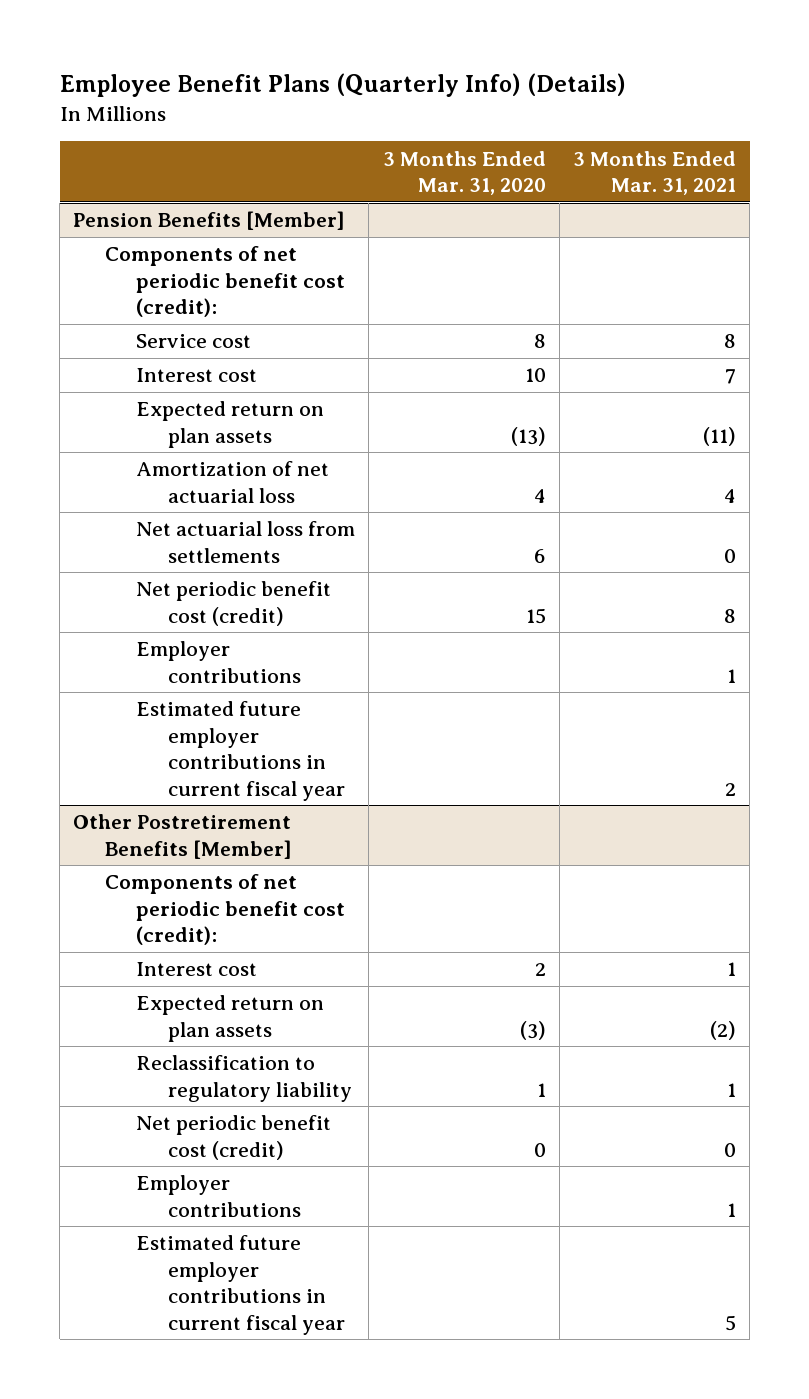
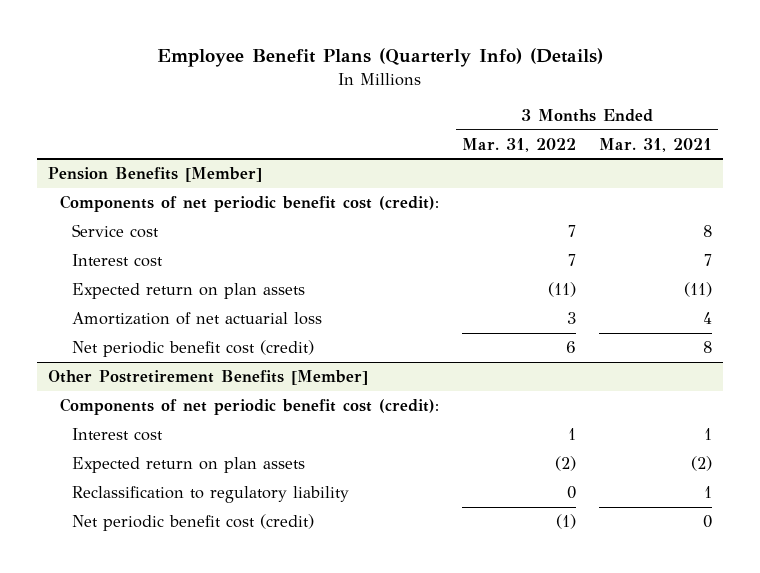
- | 3 Months Ended Mar. 31, 2020 | 3 Months Ended Mar. 31, 2021
+ | 3 Months Ended Mar. 31, 2022 | 3 Months Ended Mar. 31, 2021
@ Pension Benefits [Member]
- Net actuarial loss from settlements | 6 | 0
- Employer contributions | | 1
- Estimated future employer contributions in current fiscal year | | 2
@ Other Postretirement Benefits [Member]
- Employer contributions | | 1
- Estimated future employer contributions in current fiscal year | | 5

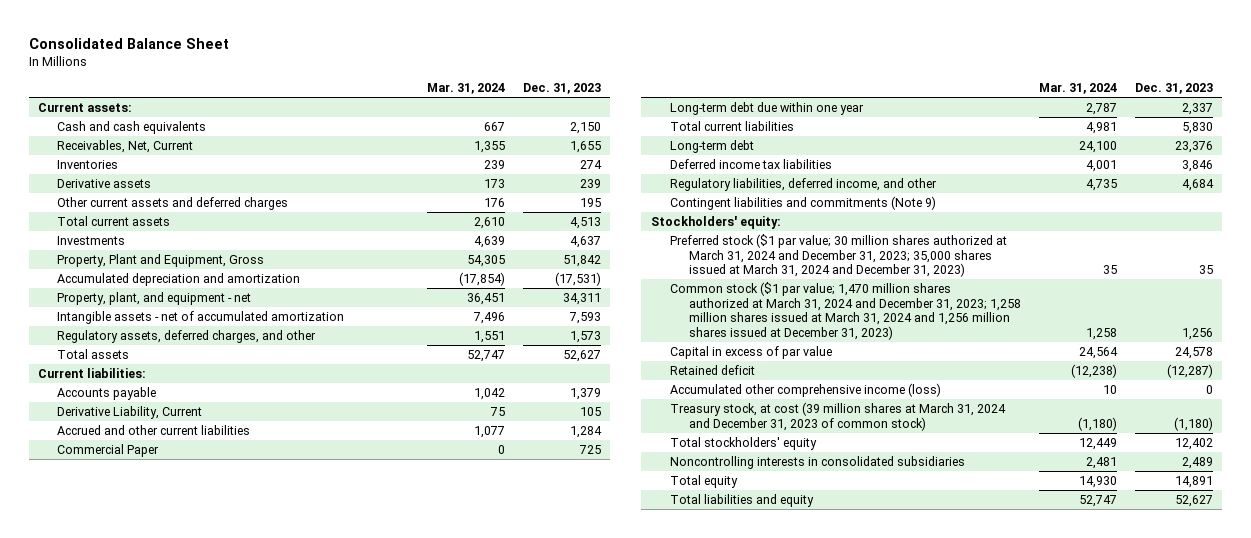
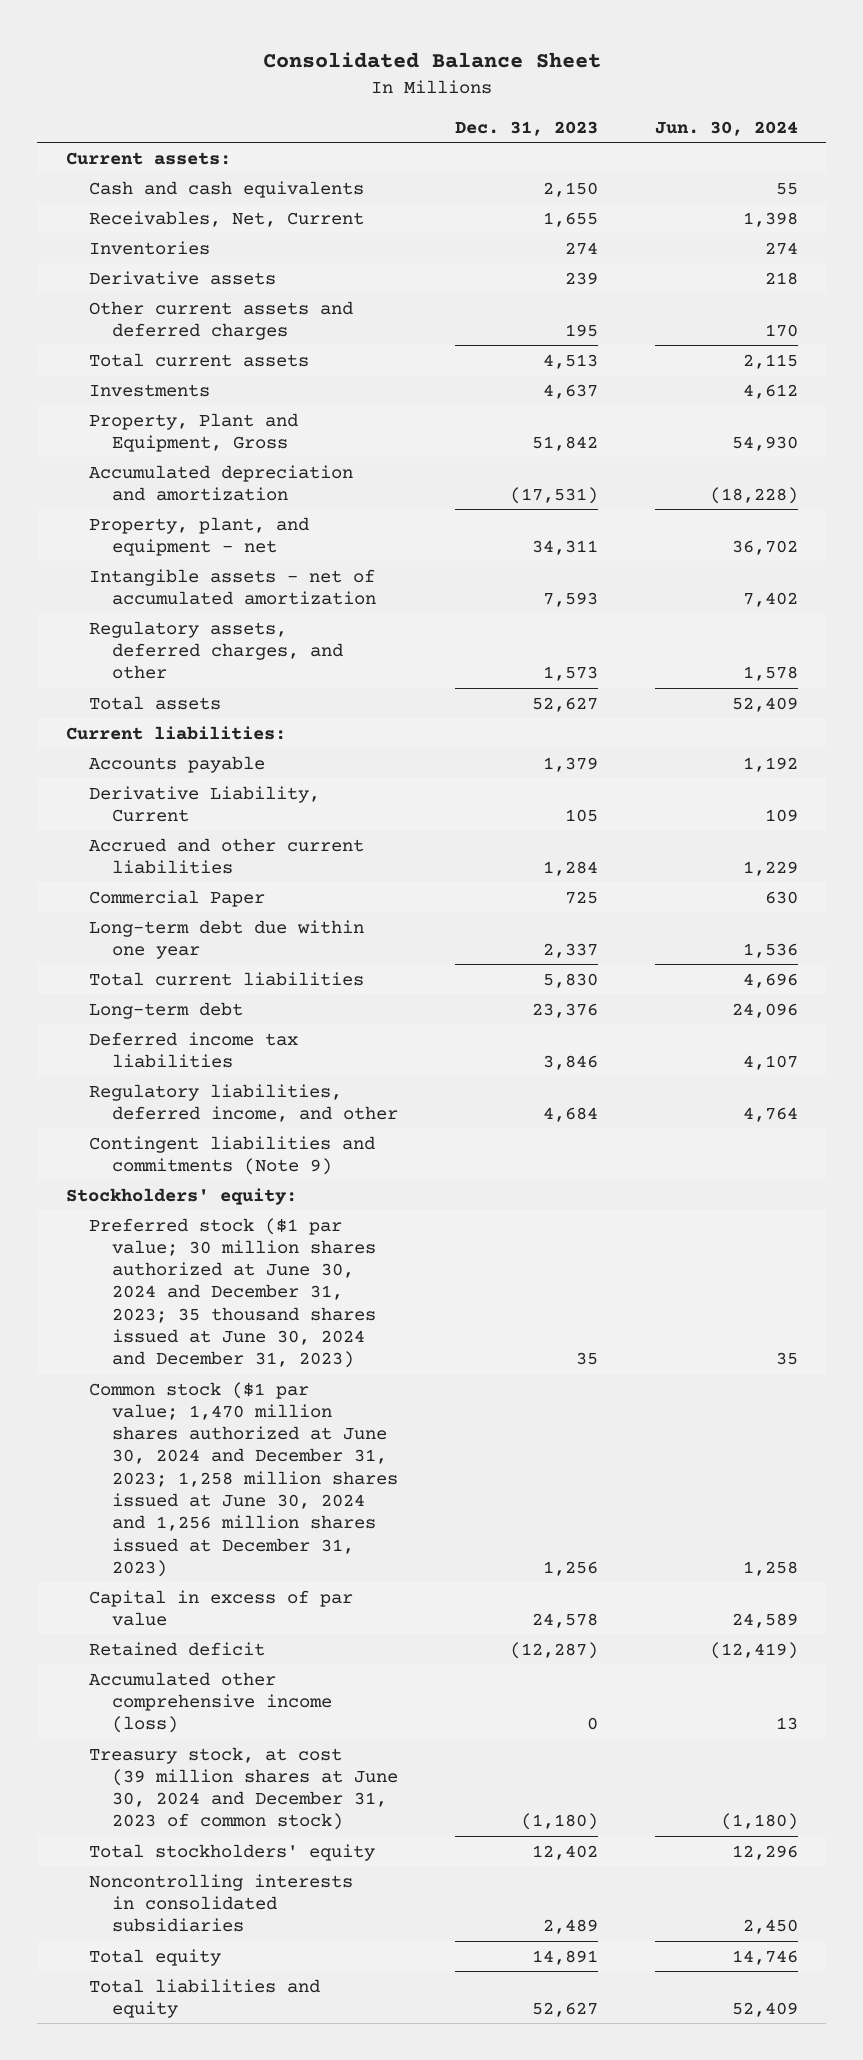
- | Mar. 31, 2024 | Dec. 31, 2023
+ | Dec. 31, 2023 | Jun. 30, 2024
- Preferred stock ($1 par value; 30 million shares authorized at March 31, 2024 and December 31, 2023; 35,000 shares issued at March 31, 2024 and December 31, 2023) | 35 | 35
- Common stock ($1 par value; 1,470 million shares authorized at March 31, 2024 and December 31, 2023; 1,258 million shares issued at March 31, 2024 and 1,256 million shares issued at December 31, 2023) | 1,258 | 1,256
+ Preferred stock ($1 par value; 30 million shares authorized at June 30, 2024 and December 31, 2023; 35 thousand shares issued at June 30, 2024 and December 31, 2023) | 35 | 35
+ Common stock ($1 par value; 1,470 million shares authorized at June 30, 2024 and December 31, 2023; 1,258 million shares issued at June 30, 2024 and 1,256 million shares issued at December 31, 2023) | 1,256 | 1,258
- Treasury stock, at cost (39 million shares at March 31, 2024 and December 31, 2023 of common stock) | (1,180) | (1,180)
+ Treasury stock, at cost (39 million shares at June 30, 2024 and December 31, 2023 of common stock) | (1,180) | (1,180)

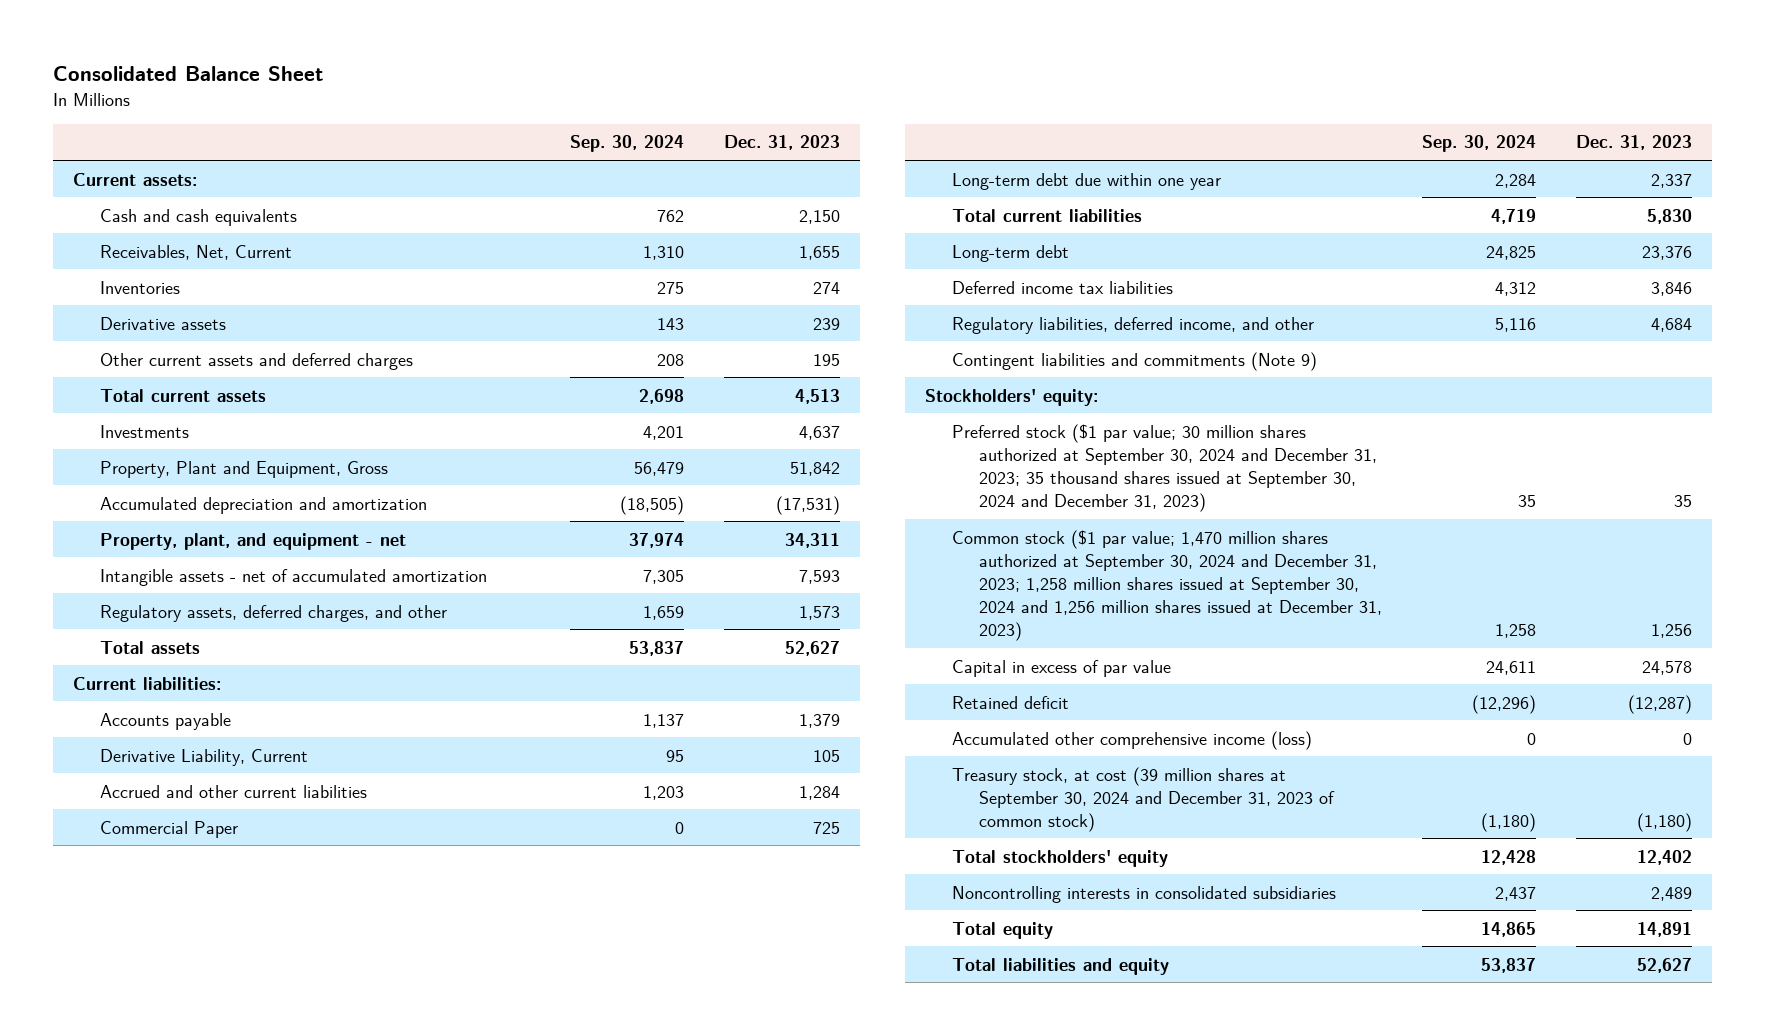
- | Dec. 31, 2023 | Jun. 30, 2024
+ | Sep. 30, 2024 | Dec. 31, 2023
- Preferred stock ($1 par value; 30 million shares authorized at June 30, 2024 and December 31, 2023; 35 thousand shares issued at June 30, 2024 and December 31, 2023) | 35 | 35
- Common stock ($1 par value; 1,470 million shares authorized at June 30, 2024 and December 31, 2023; 1,258 million shares issued at June 30, 2024 and 1,256 million shares issued at December 31, 2023) | 1,256 | 1,258
+ Preferred stock ($1 par value; 30 million shares authorized at September 30, 2024 and December 31, 2023; 35 thousand shares issued at September 30, 2024 and December 31, 2023) | 35 | 35
+ Common stock ($1 par value; 1,470 million shares authorized at September 30, 2024 and December 31, 2023; 1,258 million shares issued at September 30, 2024 and 1,256 million shares issued at December 31, 2023) | 1,258 | 1,256
- Treasury stock, at cost (39 million shares at June 30, 2024 and December 31, 2023 of common stock) | (1,180) | (1,180)
+ Treasury stock, at cost (39 million shares at September 30, 2024 and December 31, 2023 of common stock) | (1,180) | (1,180)

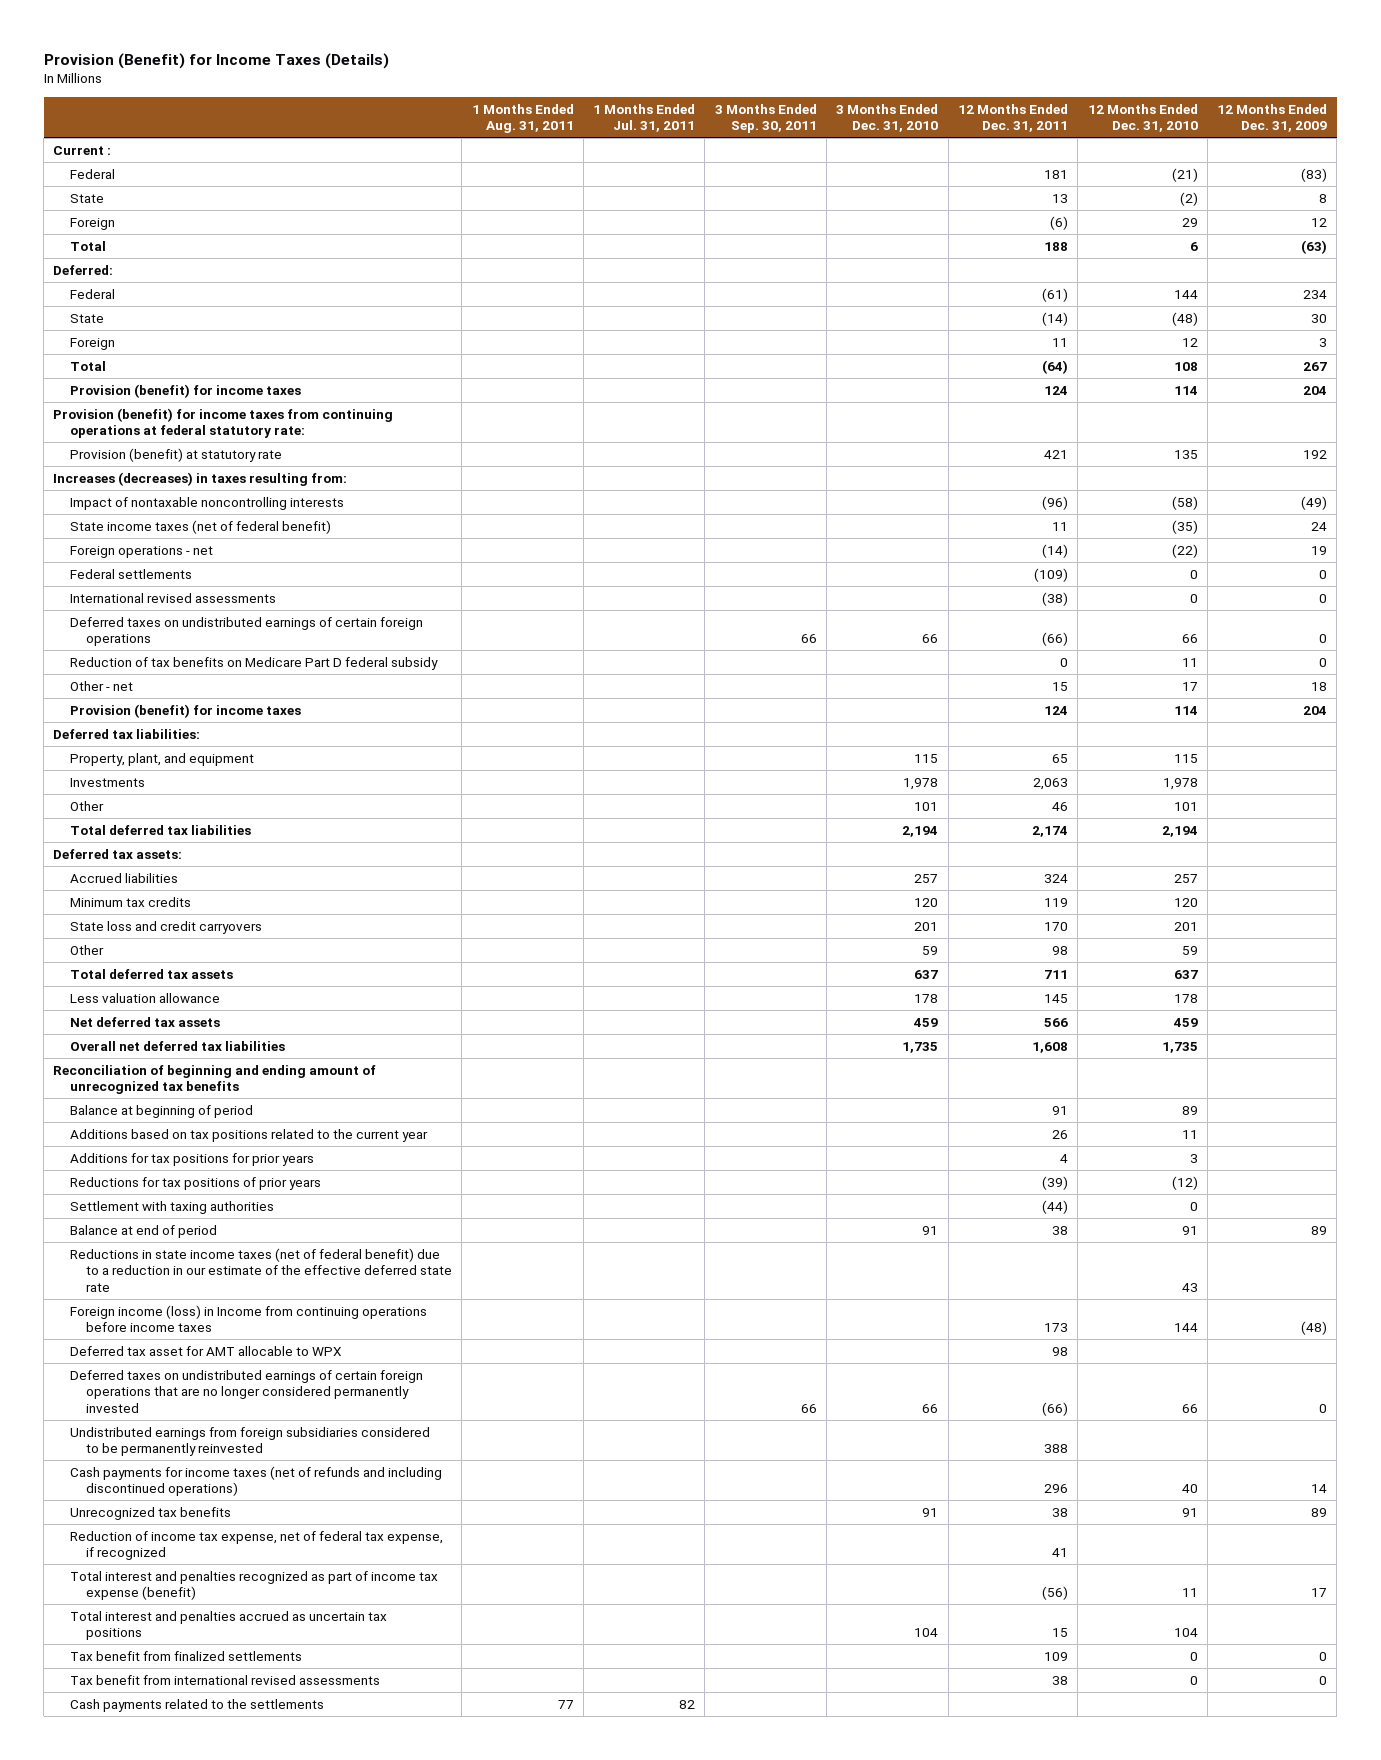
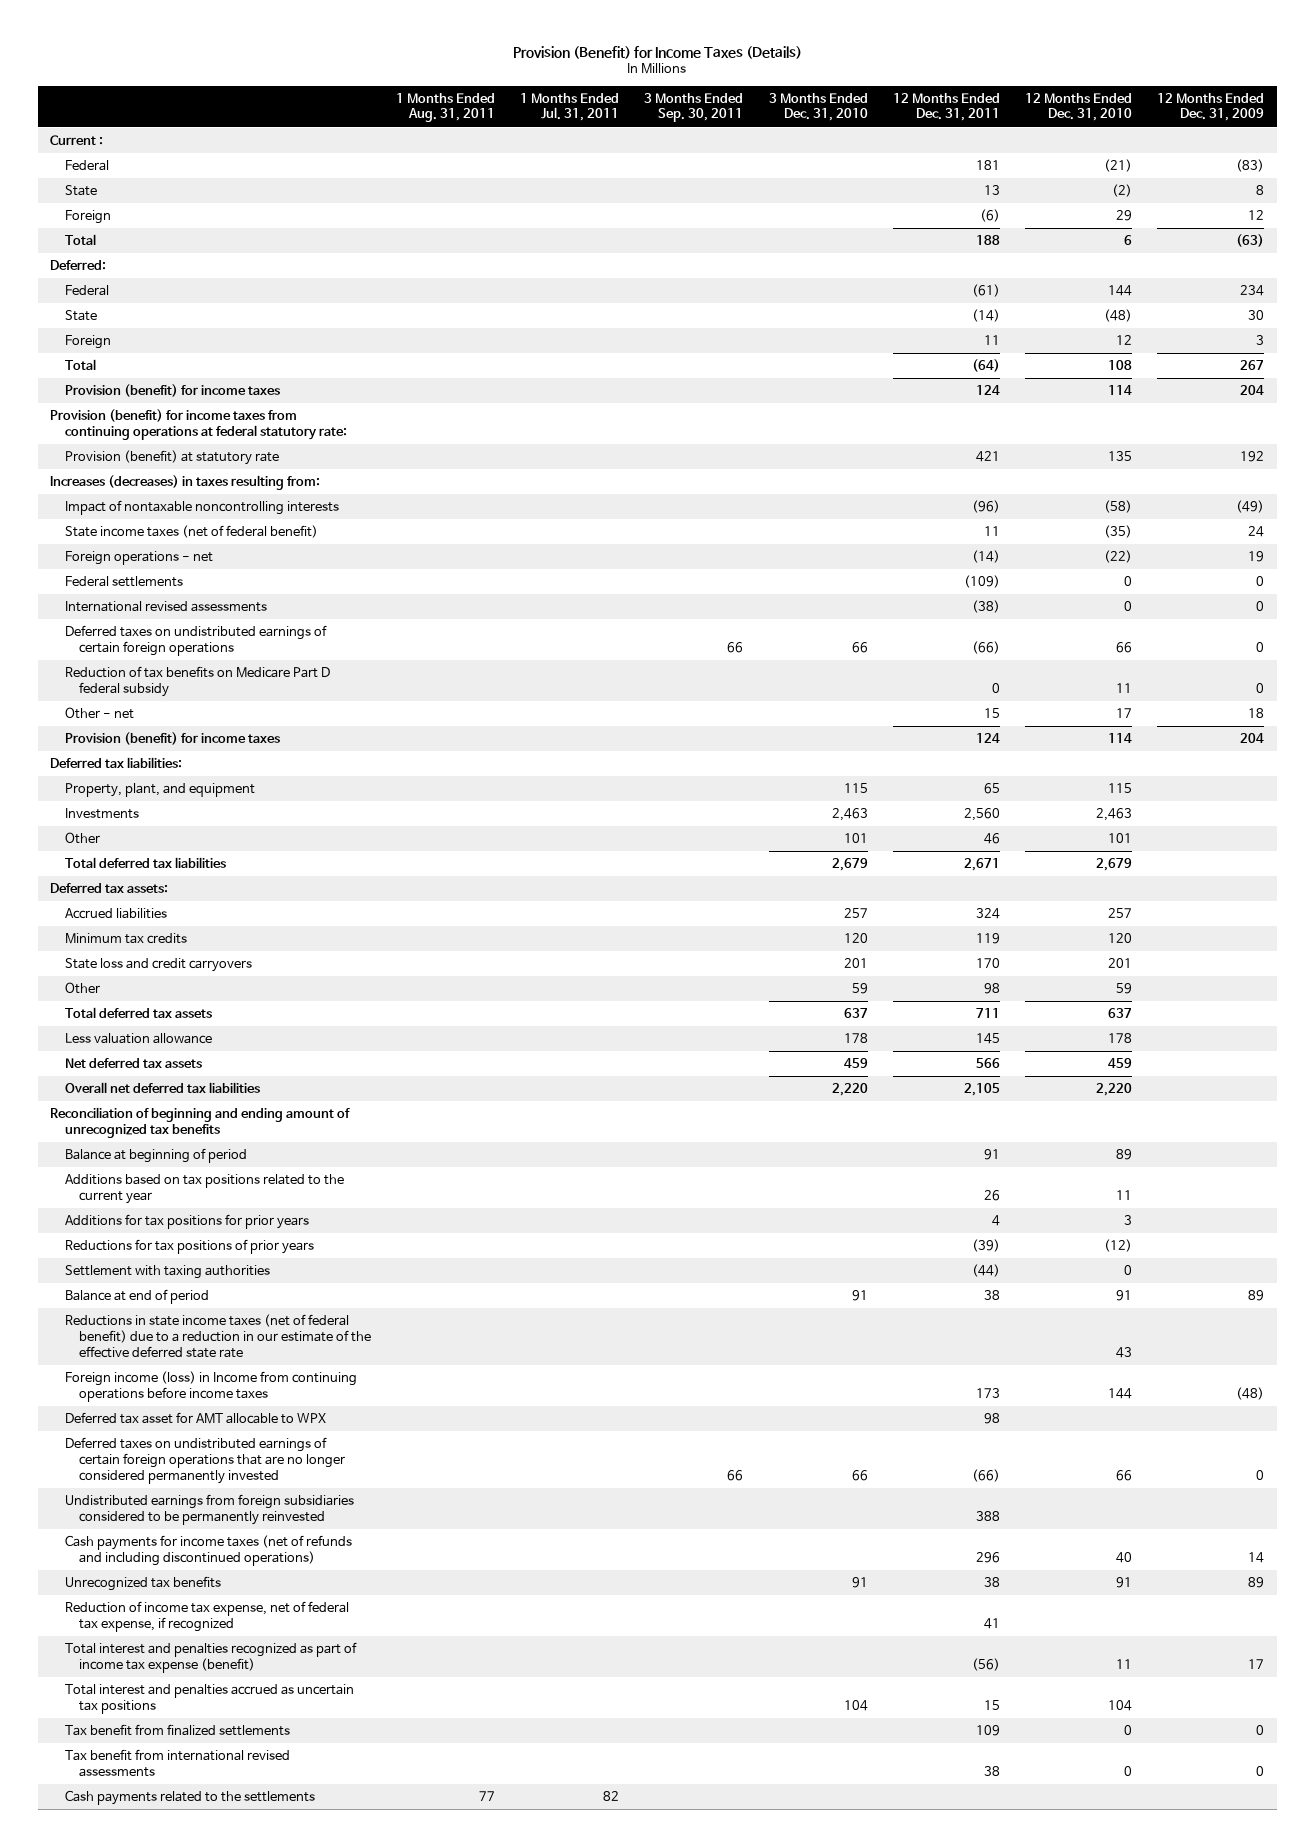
- Investments | | | | 1,978 | 2,063 | 1,978 |
+ Investments | | | | 2,463 | 2,560 | 2,463 |
- Total deferred tax liabilities | | | | 2,194 | 2,174 | 2,194 |
+ Total deferred tax liabilities | | | | 2,679 | 2,671 | 2,679 |
- Overall net deferred tax liabilities | | | | 1,735 | 1,608 | 1,735 |
+ Overall net deferred tax liabilities | | | | 2,220 | 2,105 | 2,220 |

